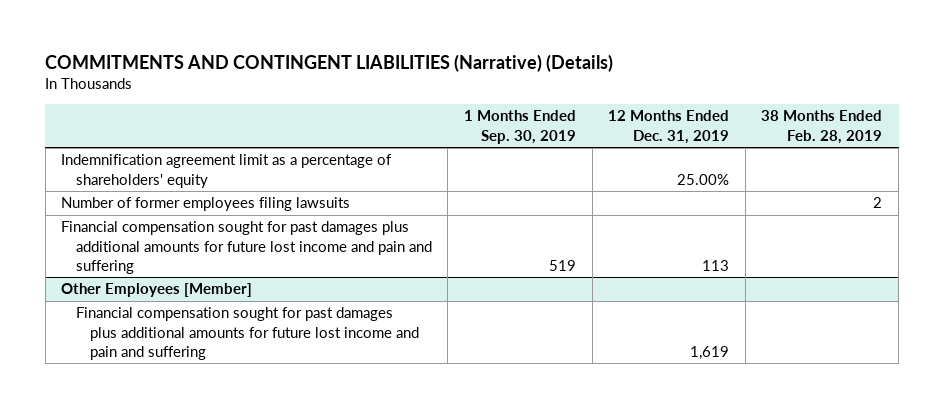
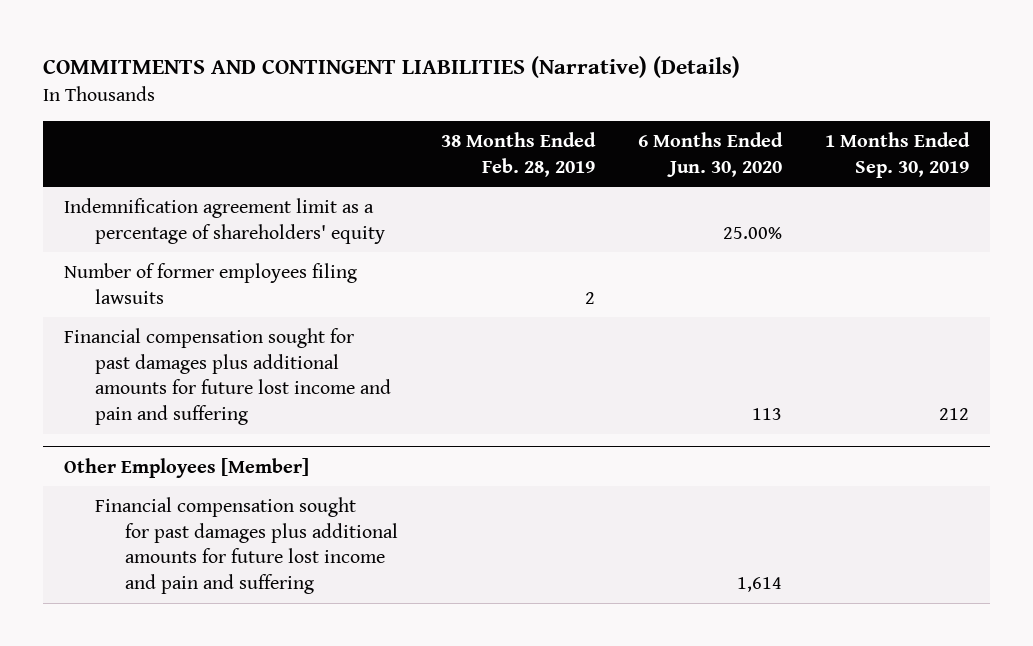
- | 1 Months Ended Sep. 30, 2019 | 12 Months Ended Dec. 31, 2019 | 38 Months Ended Feb. 28, 2019
+ | 38 Months Ended Feb. 28, 2019 | 6 Months Ended Jun. 30, 2020 | 1 Months Ended Sep. 30, 2019
- Financial compensation sought for past damages plus additional amounts for future lost income and pain and suffering | 519 | 113 |
+ Financial compensation sought for past damages plus additional amounts for future lost income and pain and suffering | | 113 | 212

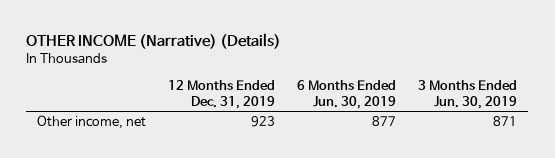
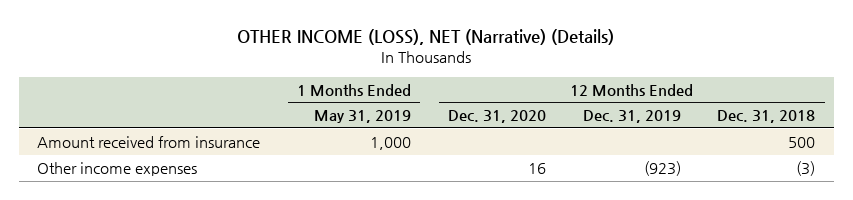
- OTHER INCOME (Narrative) (Details)
+ OTHER INCOME (LOSS), NET (Narrative) (Details)
- | 12 Months Ended Dec. 31, 2019 | 6 Months Ended Jun. 30, 2019 | 3 Months Ended Jun. 30, 2019
+ | 1 Months Ended May 31, 2019 | 12 Months Ended Dec. 31, 2020 | 12 Months Ended Dec. 31, 2019 | 12 Months Ended Dec. 31, 2018
- Other income, net | 923 | 877 | 871
+ Amount received from insurance | 1,000 | | | 500
+ Other income expenses | | 16 | (923) | (3)

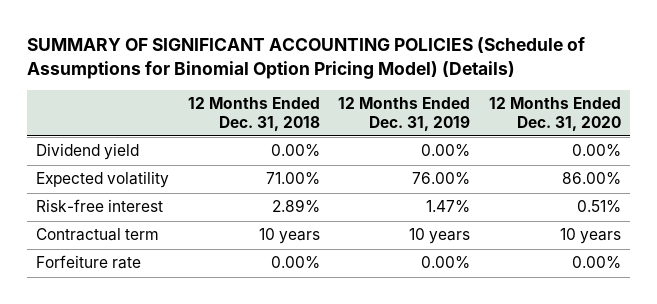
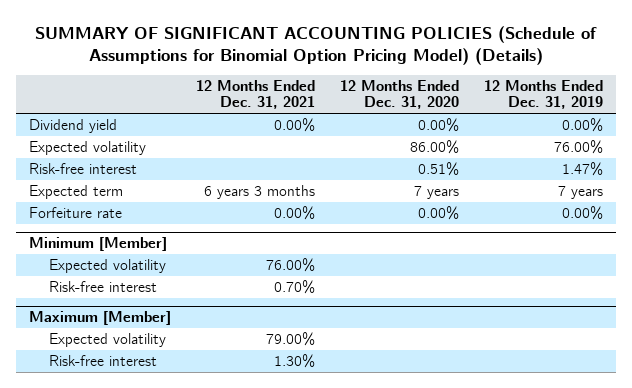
- | 12 Months Ended Dec. 31, 2018 | 12 Months Ended Dec. 31, 2019 | 12 Months Ended Dec. 31, 2020
+ | 12 Months Ended Dec. 31, 2021 | 12 Months Ended Dec. 31, 2020 | 12 Months Ended Dec. 31, 2019
- Contractual term | 10 years | 10 years | 10 years
+ Expected term | 6 years 3 months | 7 years | 7 years
+ Minimum [Member]
+ Expected volatility | 76.00% | |
+ Risk-free interest | 0.70% | |
+ Maximum [Member]
+ Expected volatility | 79.00% | |
+ Risk-free interest | 1.30% | |

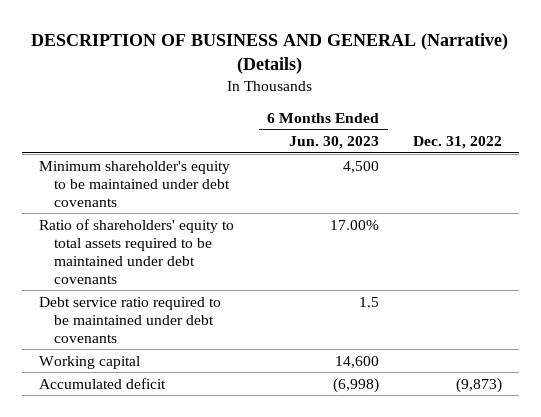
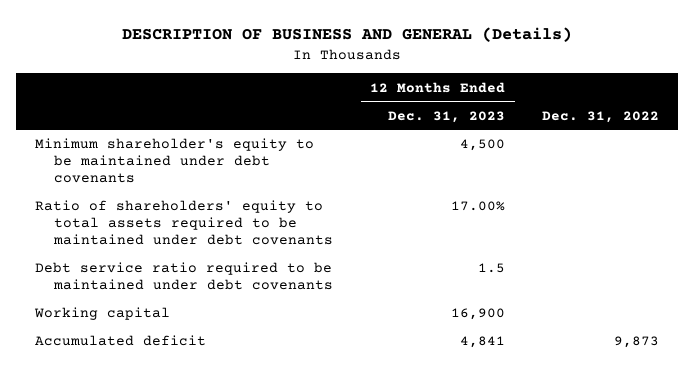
- DESCRIPTION OF BUSINESS AND GENERAL (Narrative) (Details)
+ DESCRIPTION OF BUSINESS AND GENERAL (Details)
- | 6 Months Ended Jun. 30, 2023 | Dec. 31, 2022
+ | 12 Months Ended Dec. 31, 2023 | Dec. 31, 2022
- Accumulated deficit | (6,998) | (9,873)
+ Accumulated deficit | 4,841 | 9,873

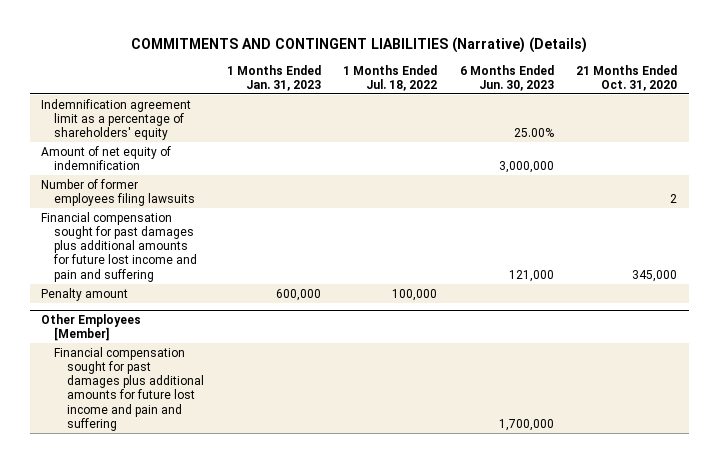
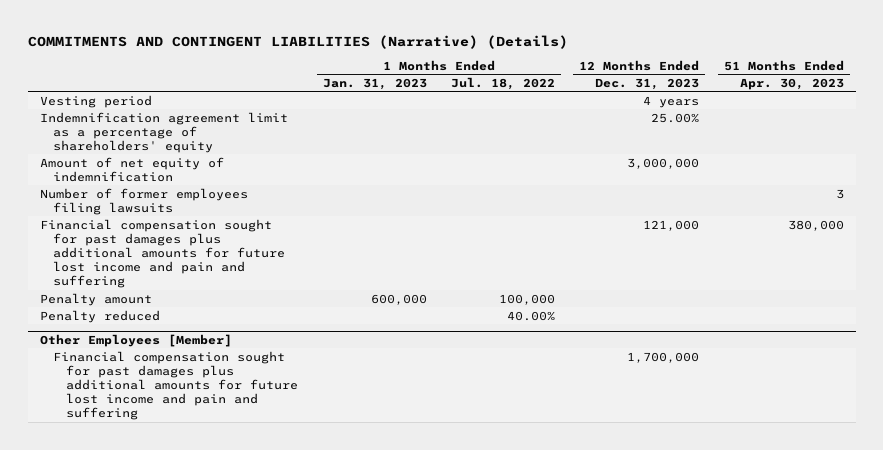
- | 1 Months Ended Jan. 31, 2023 | 1 Months Ended Jul. 18, 2022 | 6 Months Ended Jun. 30, 2023 | 21 Months Ended Oct. 31, 2020
+ | 1 Months Ended Jan. 31, 2023 | 1 Months Ended Jul. 18, 2022 | 12 Months Ended Dec. 31, 2023 | 51 Months Ended Apr. 30, 2023
+ Vesting period | | | 4 years |
+ Penalty reduced | | 40.00% | |

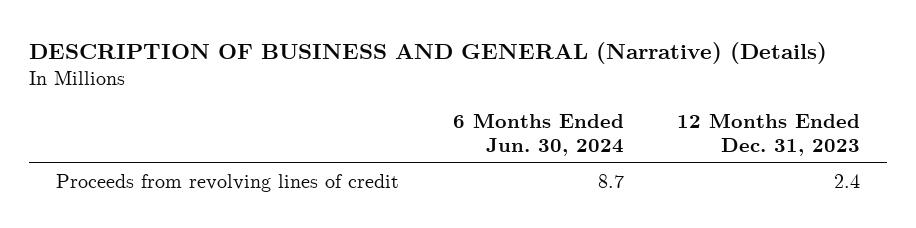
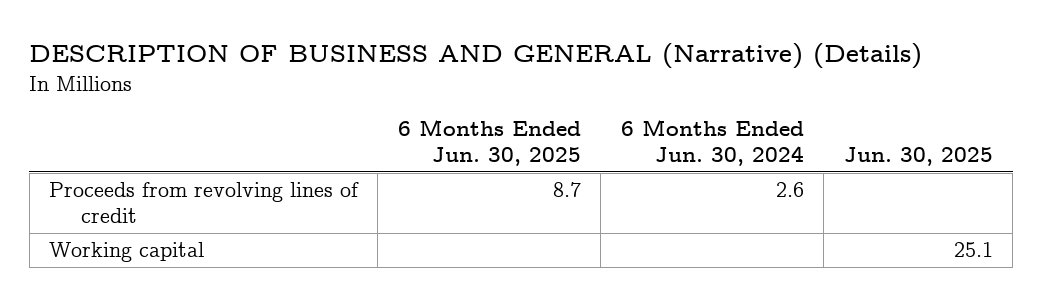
- | 6 Months Ended Jun. 30, 2024 | 12 Months Ended Dec. 31, 2023
+ | 6 Months Ended Jun. 30, 2025 | 6 Months Ended Jun. 30, 2024 | Jun. 30, 2025
- Proceeds from revolving lines of credit | 8.7 | 2.4
+ Proceeds from revolving lines of credit | 8.7 | 2.6 |
+ Working capital | | | 25.1

